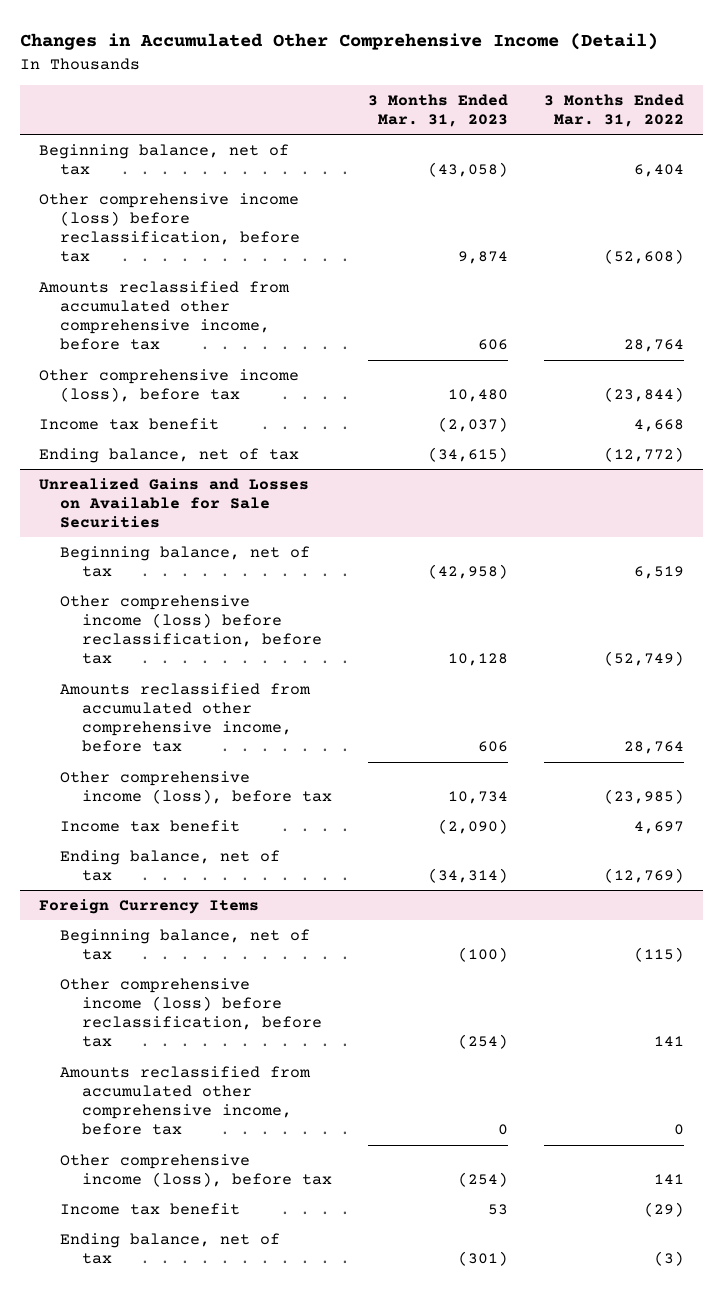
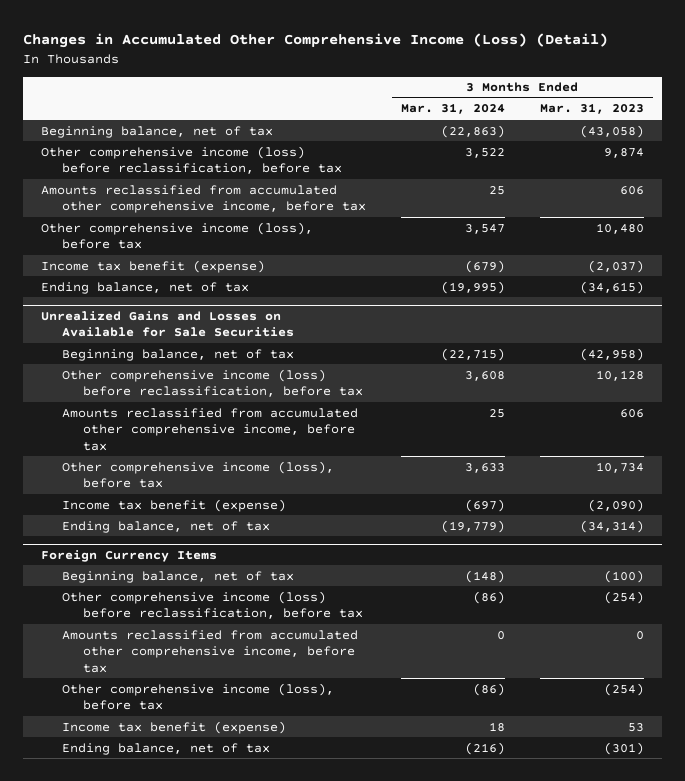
- Changes in Accumulated Other Comprehensive Income (Detail)
+ Changes in Accumulated Other Comprehensive Income (Loss) (Detail)
- | 3 Months Ended Mar. 31, 2023 | 3 Months Ended Mar. 31, 2022
+ | 3 Months Ended Mar. 31, 2024 | 3 Months Ended Mar. 31, 2023
- Income tax benefit | (2,037) | 4,668
+ Income tax benefit (expense) | (679) | (2,037)
@ Unrealized Gains and Losses on Available for Sale Securities
- Income tax benefit | (2,090) | 4,697
+ Income tax benefit (expense) | (697) | (2,090)
@ Foreign Currency Items
- Income tax benefit | 53 | (29)
+ Income tax benefit (expense) | 18 | 53

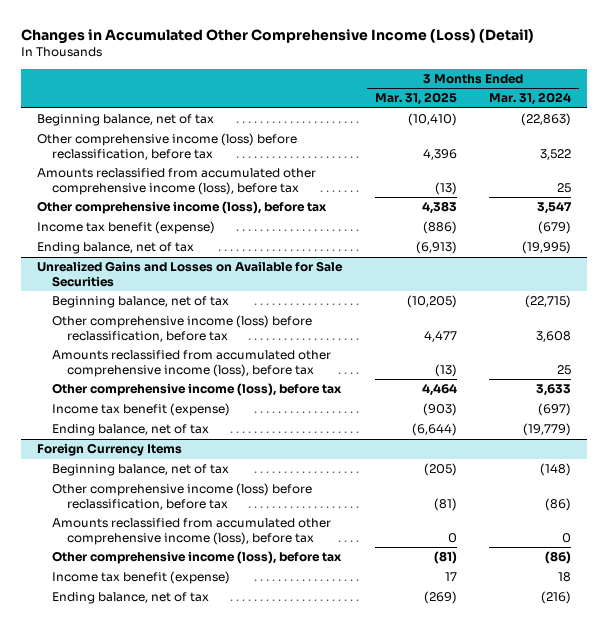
- | 3 Months Ended Mar. 31, 2024 | 3 Months Ended Mar. 31, 2023
+ | 3 Months Ended Mar. 31, 2025 | 3 Months Ended Mar. 31, 2024
- Amounts reclassified from accumulated other comprehensive income, before tax | 25 | 606
+ Amounts reclassified from accumulated other comprehensive income (loss), before tax | (13) | 25
@ Unrealized Gains and Losses on Available for Sale Securities
- Amounts reclassified from accumulated other comprehensive income, before tax | 25 | 606
+ Amounts reclassified from accumulated other comprehensive income (loss), before tax | (13) | 25
@ Foreign Currency Items
- Amounts reclassified from accumulated other comprehensive income, before tax | 0 | 0
+ Amounts reclassified from accumulated other comprehensive income (loss), before tax | 0 | 0

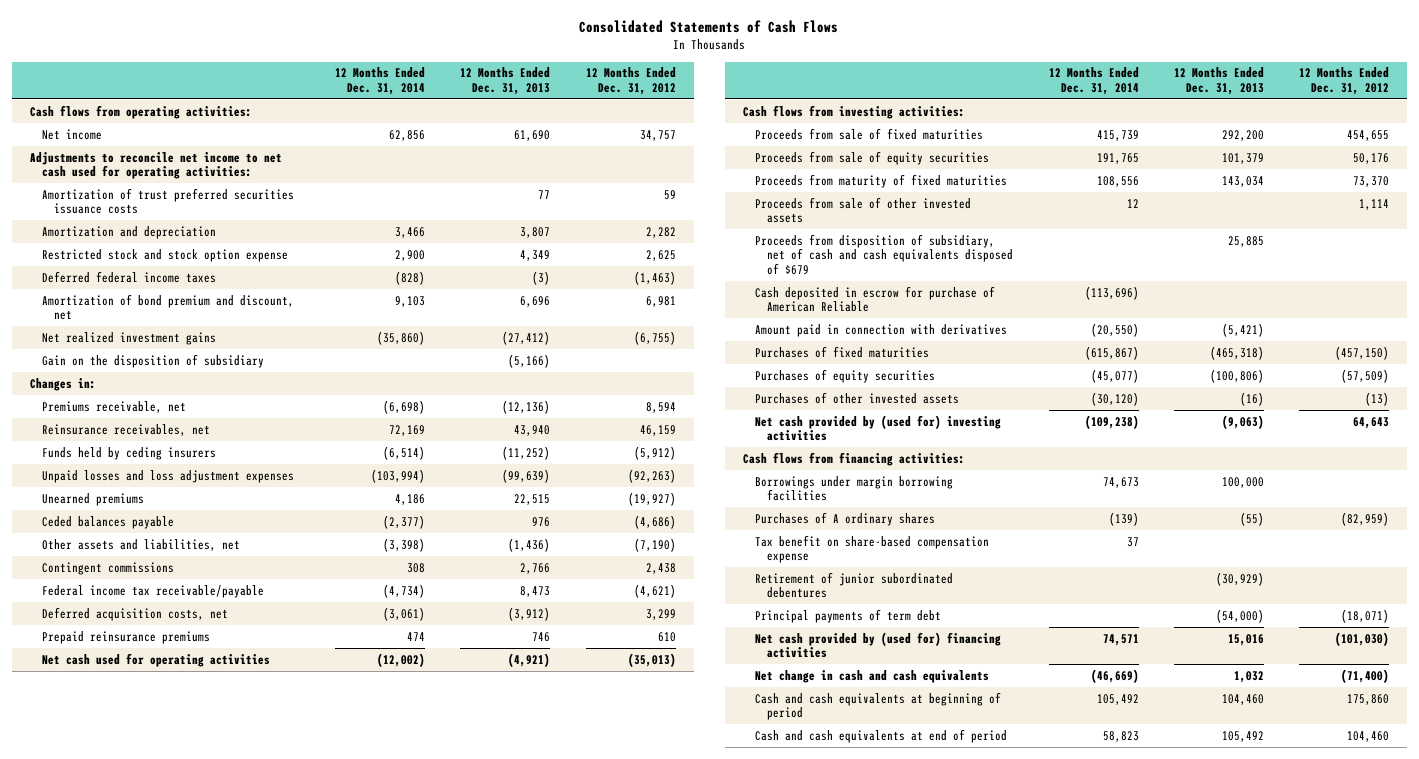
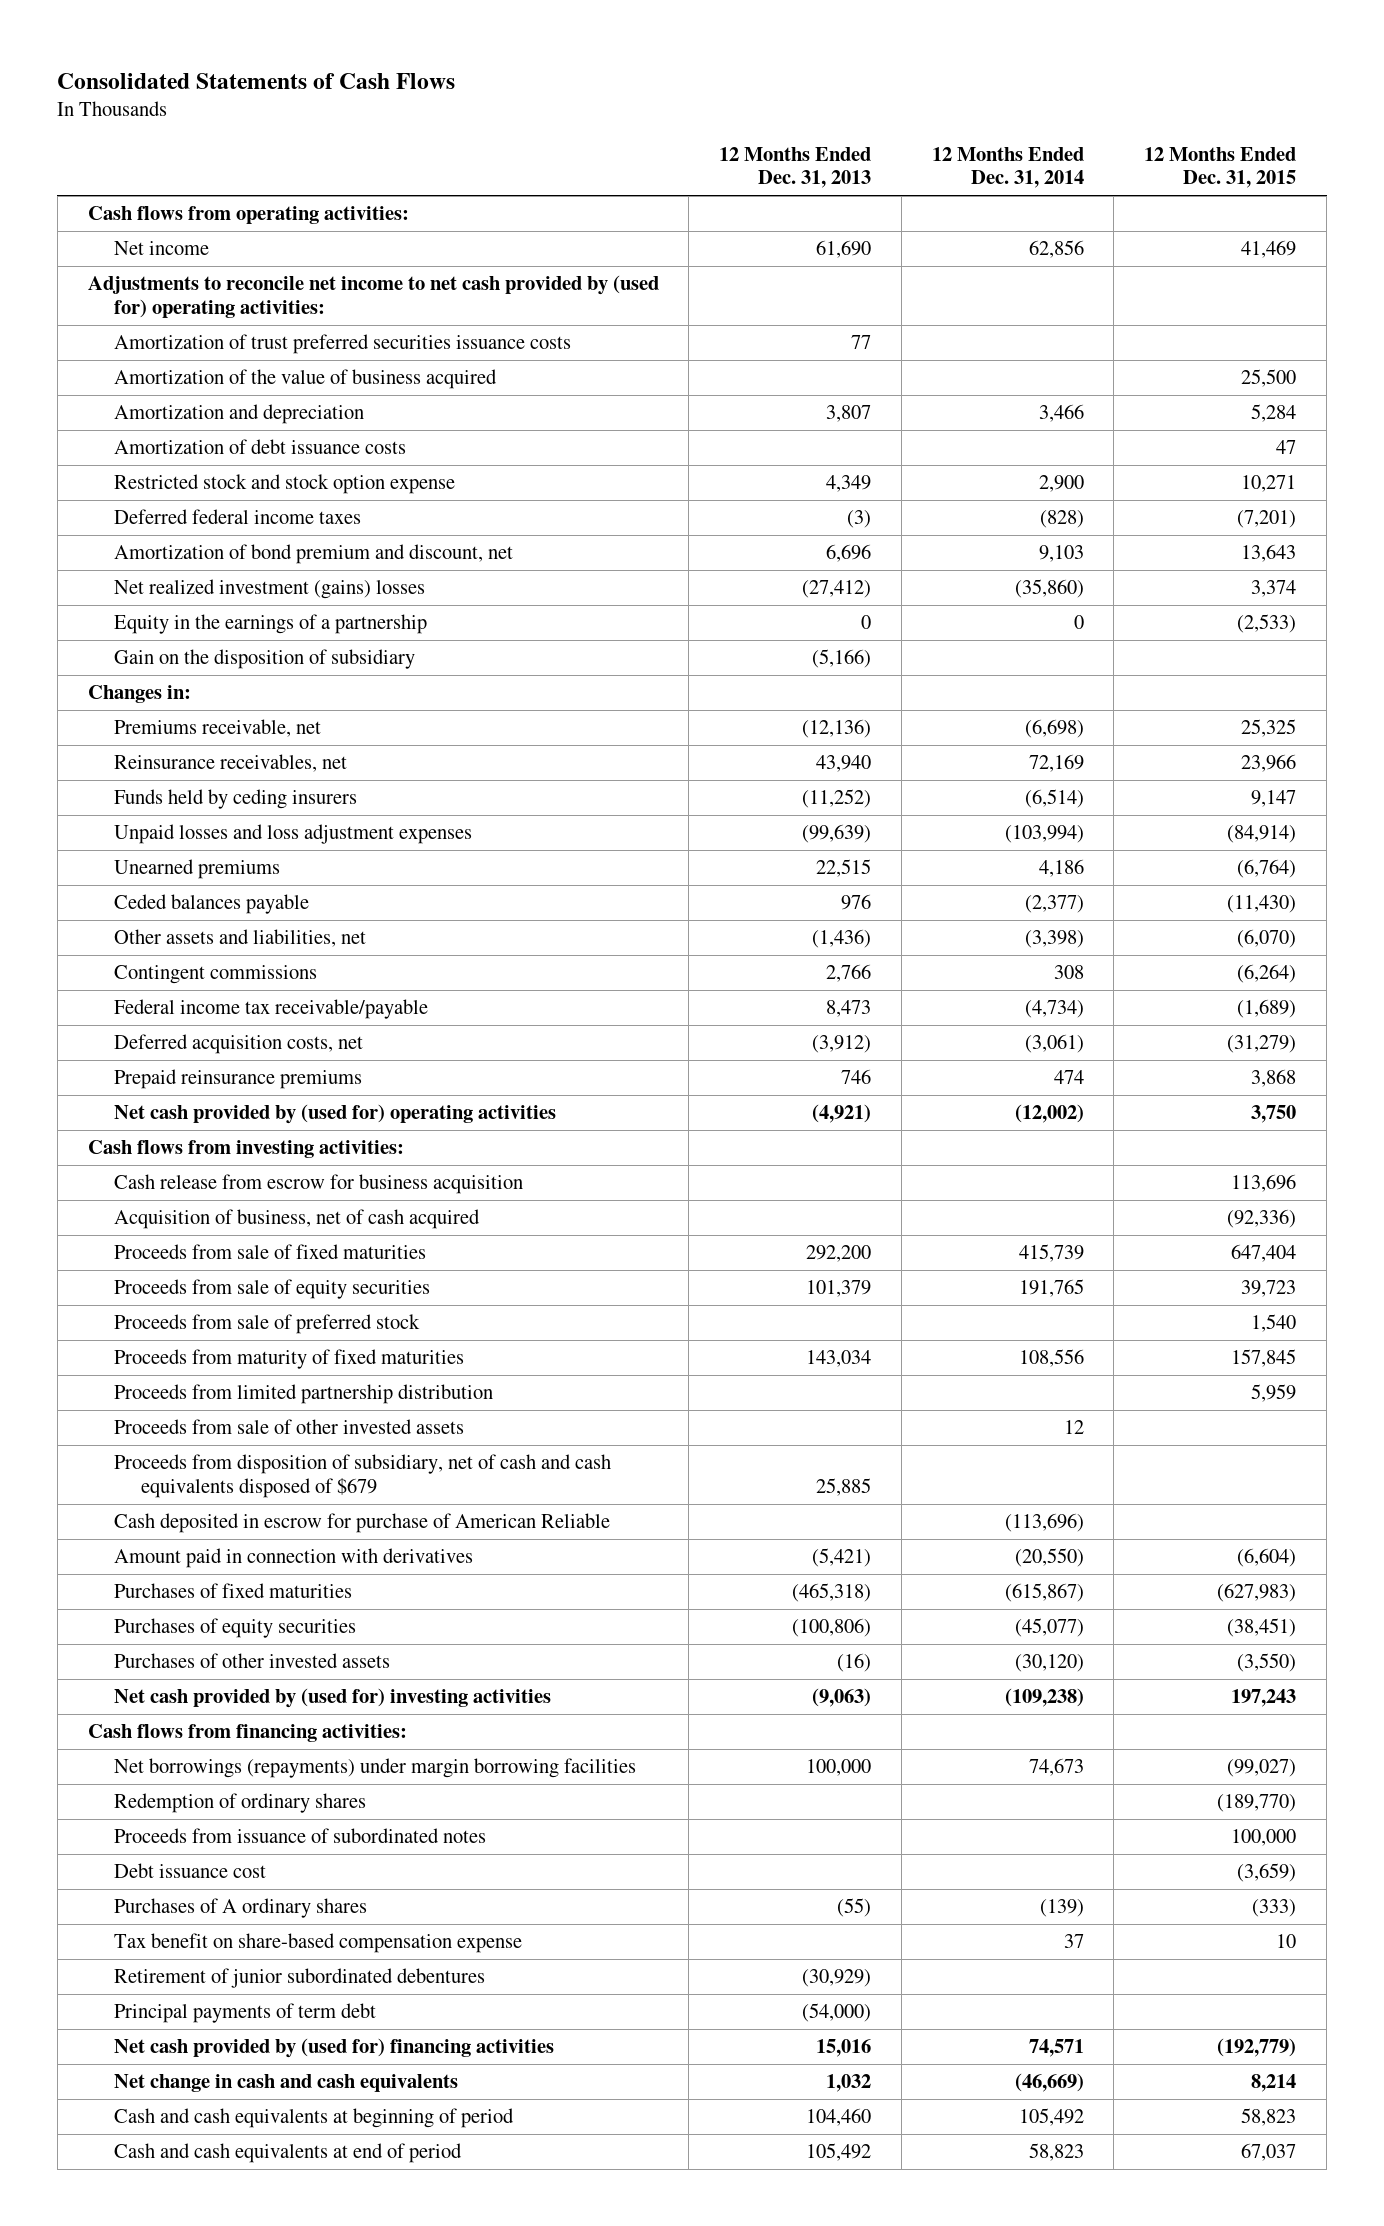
- | 12 Months Ended Dec. 31, 2014 | 12 Months Ended Dec. 31, 2013 | 12 Months Ended Dec. 31, 2012
+ | 12 Months Ended Dec. 31, 2013 | 12 Months Ended Dec. 31, 2014 | 12 Months Ended Dec. 31, 2015
- Adjustments to reconcile net income to net cash used for operating activities:
+ Adjustments to reconcile net income to net cash provided by (used for) operating activities:
+ Amortization of the value of business acquired | | | 25,500
+ Amortization of debt issuance costs | | | 47
- Net realized investment gains | (35,860) | (27,412) | (6,755)
+ Net realized investment (gains) losses | (27,412) | (35,860) | 3,374
+ Equity in the earnings of a partnership | 0 | 0 | (2,533)
- Net cash used for operating activities | (12,002) | (4,921) | (35,013)
+ Net cash provided by (used for) operating activities | (4,921) | (12,002) | 3,750
+ Cash release from escrow for business acquisition | | | 113,696
+ Acquisition of business, net of cash acquired | | | (92,336)
+ Proceeds from sale of preferred stock | | | 1,540
+ Proceeds from limited partnership distribution | | | 5,959
- Borrowings under margin borrowing facilities | 74,673 | 100,000 |
+ Net borrowings (repayments) under margin borrowing facilities | 100,000 | 74,673 | (99,027)
+ Redemption of ordinary shares | | | (189,770)
+ Proceeds from issuance of subordinated notes | | | 100,000
+ Debt issuance cost | | | (3,659)

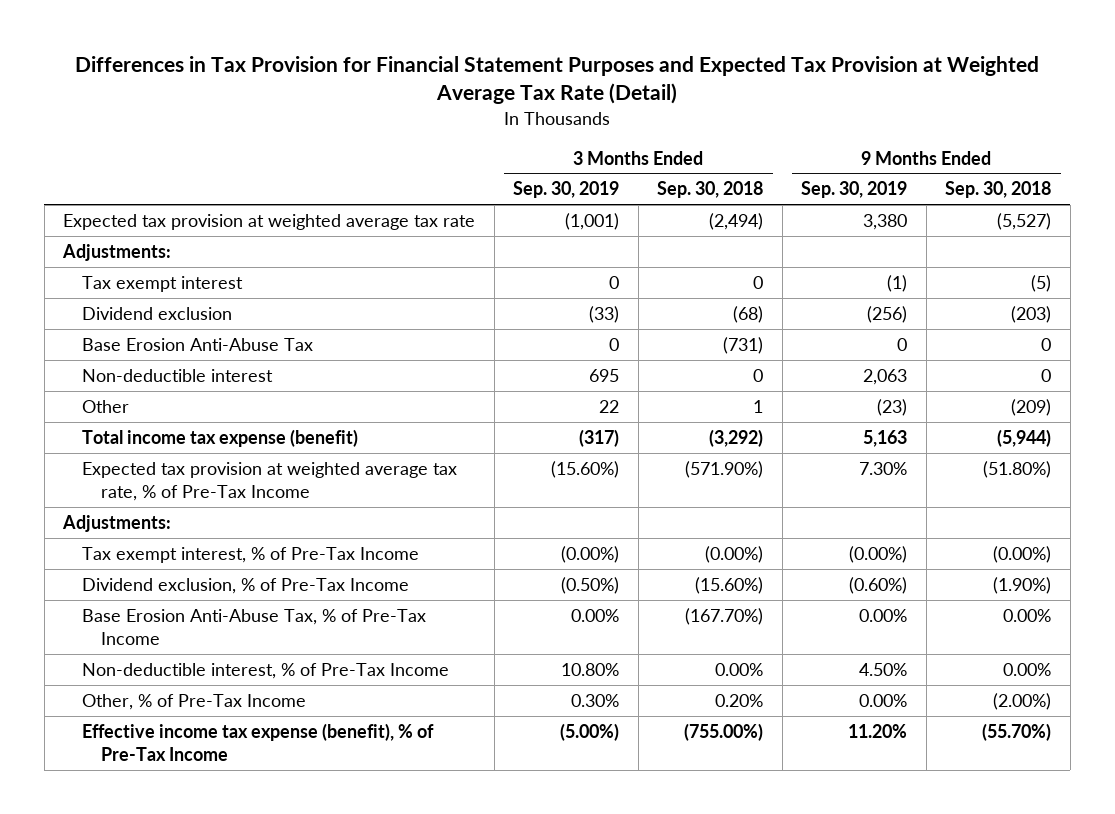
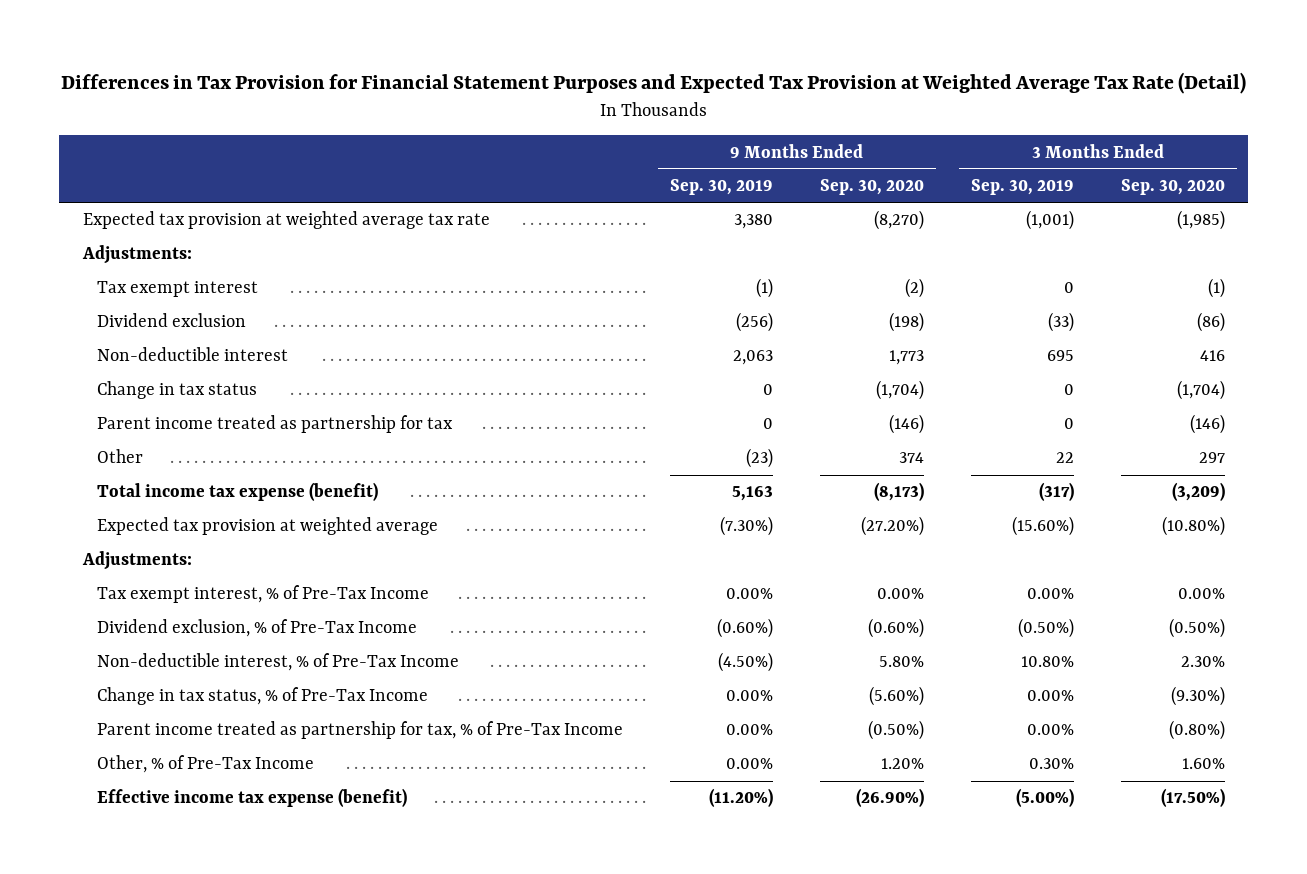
- | 3 Months Ended Sep. 30, 2019 | 3 Months Ended Sep. 30, 2018 | 9 Months Ended Sep. 30, 2019 | 9 Months Ended Sep. 30, 2018
+ | 9 Months Ended Sep. 30, 2019 | 9 Months Ended Sep. 30, 2020 | 3 Months Ended Sep. 30, 2019 | 3 Months Ended Sep. 30, 2020
- Base Erosion Anti-Abuse Tax | 0 | (731) | 0 | 0
+ Change in tax status | 0 | (1,704) | 0 | (1,704)
+ Parent income treated as partnership for tax | 0 | (146) | 0 | (146)
- Expected tax provision at weighted average tax rate, % of Pre-Tax Income | (15.60%) | (571.90%) | 7.30% | (51.80%)
+ Expected tax provision at weighted average | (7.30%) | (27.20%) | (15.60%) | (10.80%)
- Tax exempt interest, % of Pre-Tax Income | (0.00%) | (0.00%) | (0.00%) | (0.00%)
+ Tax exempt interest, % of Pre-Tax Income | 0.00% | 0.00% | 0.00% | 0.00%
- Base Erosion Anti-Abuse Tax, % of Pre-Tax Income | 0.00% | (167.70%) | 0.00% | 0.00%
- Non-deductible interest, % of Pre-Tax Income | 10.80% | 0.00% | 4.50% | 0.00%
+ Non-deductible interest, % of Pre-Tax Income | (4.50%) | 5.80% | 10.80% | 2.30%
+ Change in tax status, % of Pre-Tax Income | 0.00% | (5.60%) | 0.00% | (9.30%)
+ Parent income treated as partnership for tax, % of Pre-Tax Income | 0.00% | (0.50%) | 0.00% | (0.80%)
- Effective income tax expense (benefit), % of Pre-Tax Income | (5.00%) | (755.00%) | 11.20% | (55.70%)
+ Effective income tax expense (benefit) | (11.20%) | (26.90%) | (5.00%) | (17.50%)

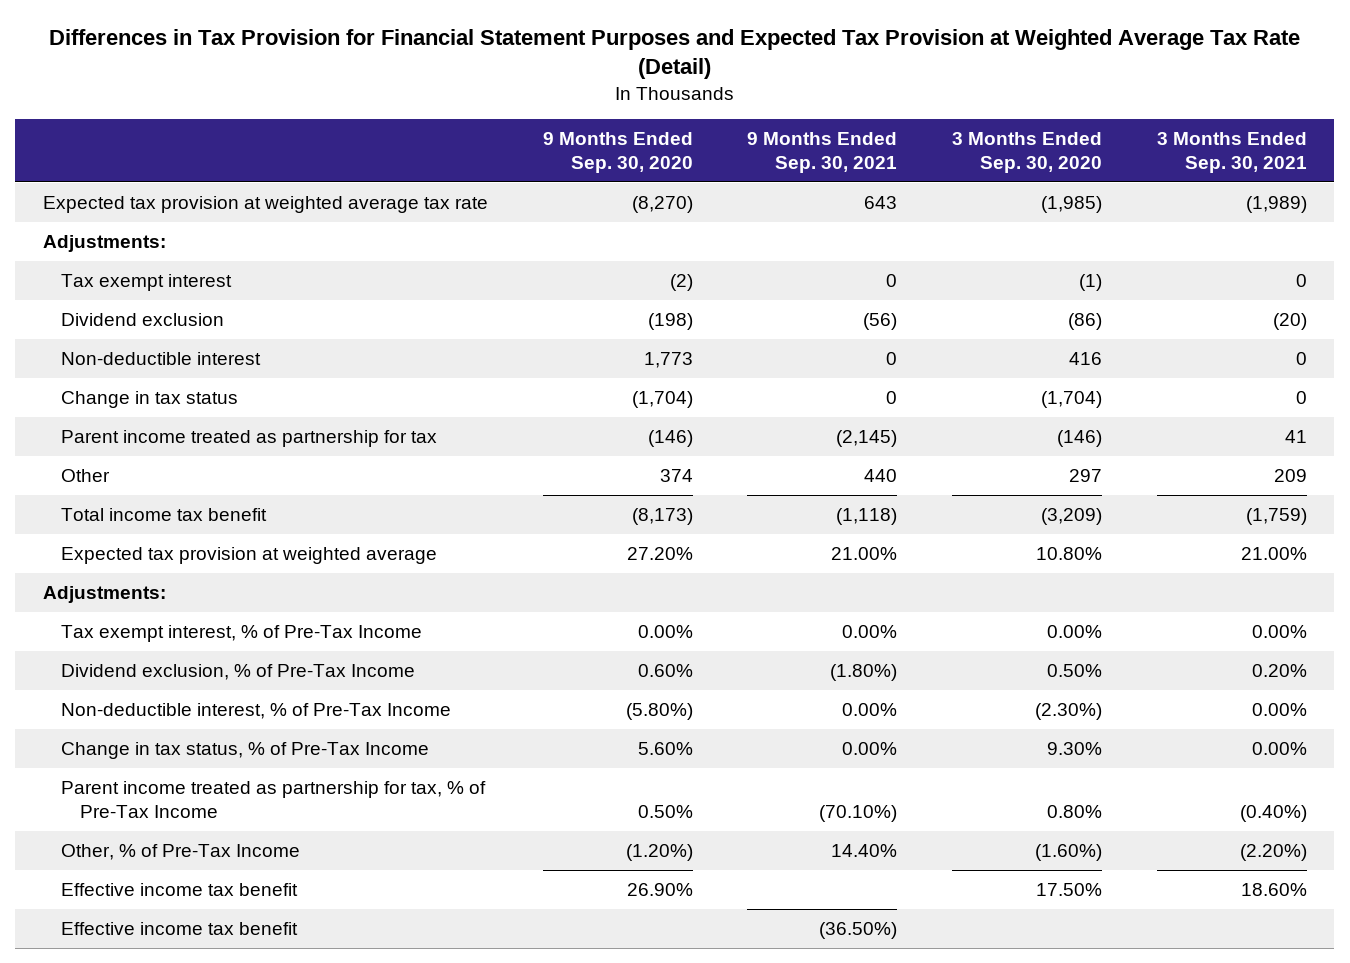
- | 9 Months Ended Sep. 30, 2019 | 9 Months Ended Sep. 30, 2020 | 3 Months Ended Sep. 30, 2019 | 3 Months Ended Sep. 30, 2020
+ | 9 Months Ended Sep. 30, 2020 | 9 Months Ended Sep. 30, 2021 | 3 Months Ended Sep. 30, 2020 | 3 Months Ended Sep. 30, 2021
- Total income tax expense (benefit) | 5,163 | (8,173) | (317) | (3,209)
- Expected tax provision at weighted average | (7.30%) | (27.20%) | (15.60%) | (10.80%)
+ Total income tax benefit | (8,173) | (1,118) | (3,209) | (1,759)
+ Expected tax provision at weighted average | 27.20% | 21.00% | 10.80% | 21.00%
- Dividend exclusion, % of Pre-Tax Income | (0.60%) | (0.60%) | (0.50%) | (0.50%)
- Non-deductible interest, % of Pre-Tax Income | (4.50%) | 5.80% | 10.80% | 2.30%
- Change in tax status, % of Pre-Tax Income | 0.00% | (5.60%) | 0.00% | (9.30%)
- Parent income treated as partnership for tax, % of Pre-Tax Income | 0.00% | (0.50%) | 0.00% | (0.80%)
- Other, % of Pre-Tax Income | 0.00% | 1.20% | 0.30% | 1.60%
- Effective income tax expense (benefit) | (11.20%) | (26.90%) | (5.00%) | (17.50%)
+ Dividend exclusion, % of Pre-Tax Income | 0.60% | (1.80%) | 0.50% | 0.20%
+ Non-deductible interest, % of Pre-Tax Income | (5.80%) | 0.00% | (2.30%) | 0.00%
+ Change in tax status, % of Pre-Tax Income | 5.60% | 0.00% | 9.30% | 0.00%
+ Parent income treated as partnership for tax, % of Pre-Tax Income | 0.50% | (70.10%) | 0.80% | (0.40%)
+ Other, % of Pre-Tax Income | (1.20%) | 14.40% | (1.60%) | (2.20%)
+ Effective income tax benefit | 26.90% | | 17.50% | 18.60%
+ Effective income tax benefit | | (36.50%) | |

